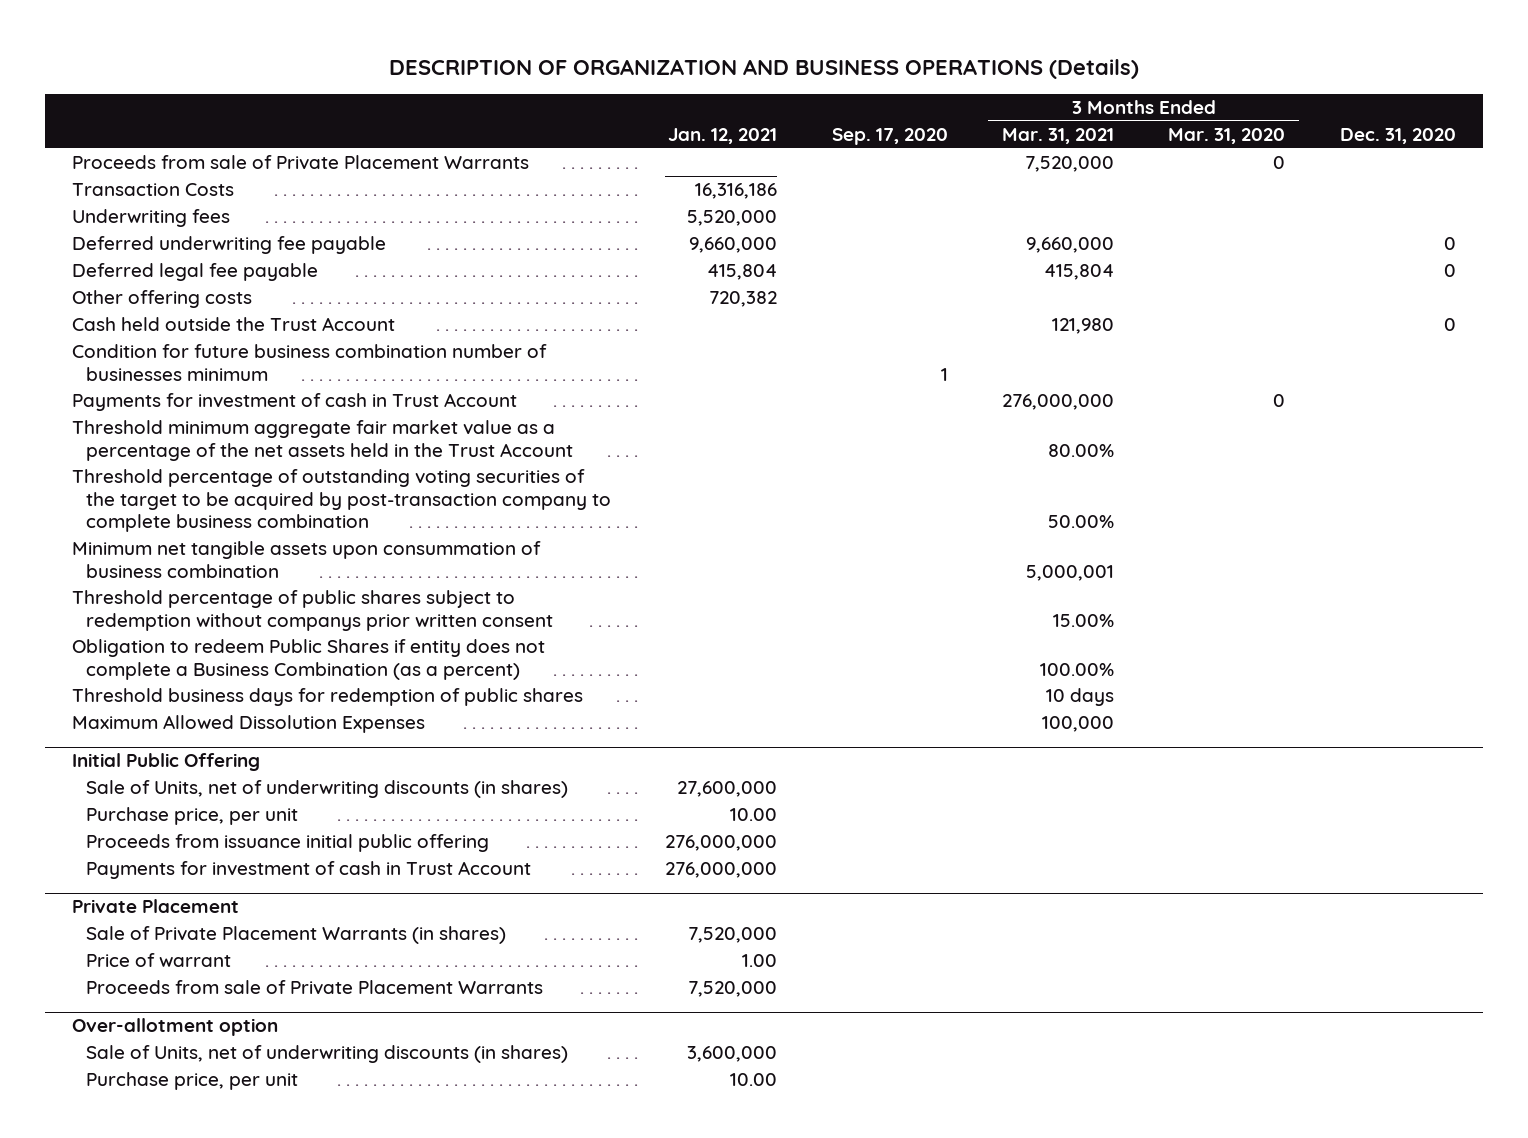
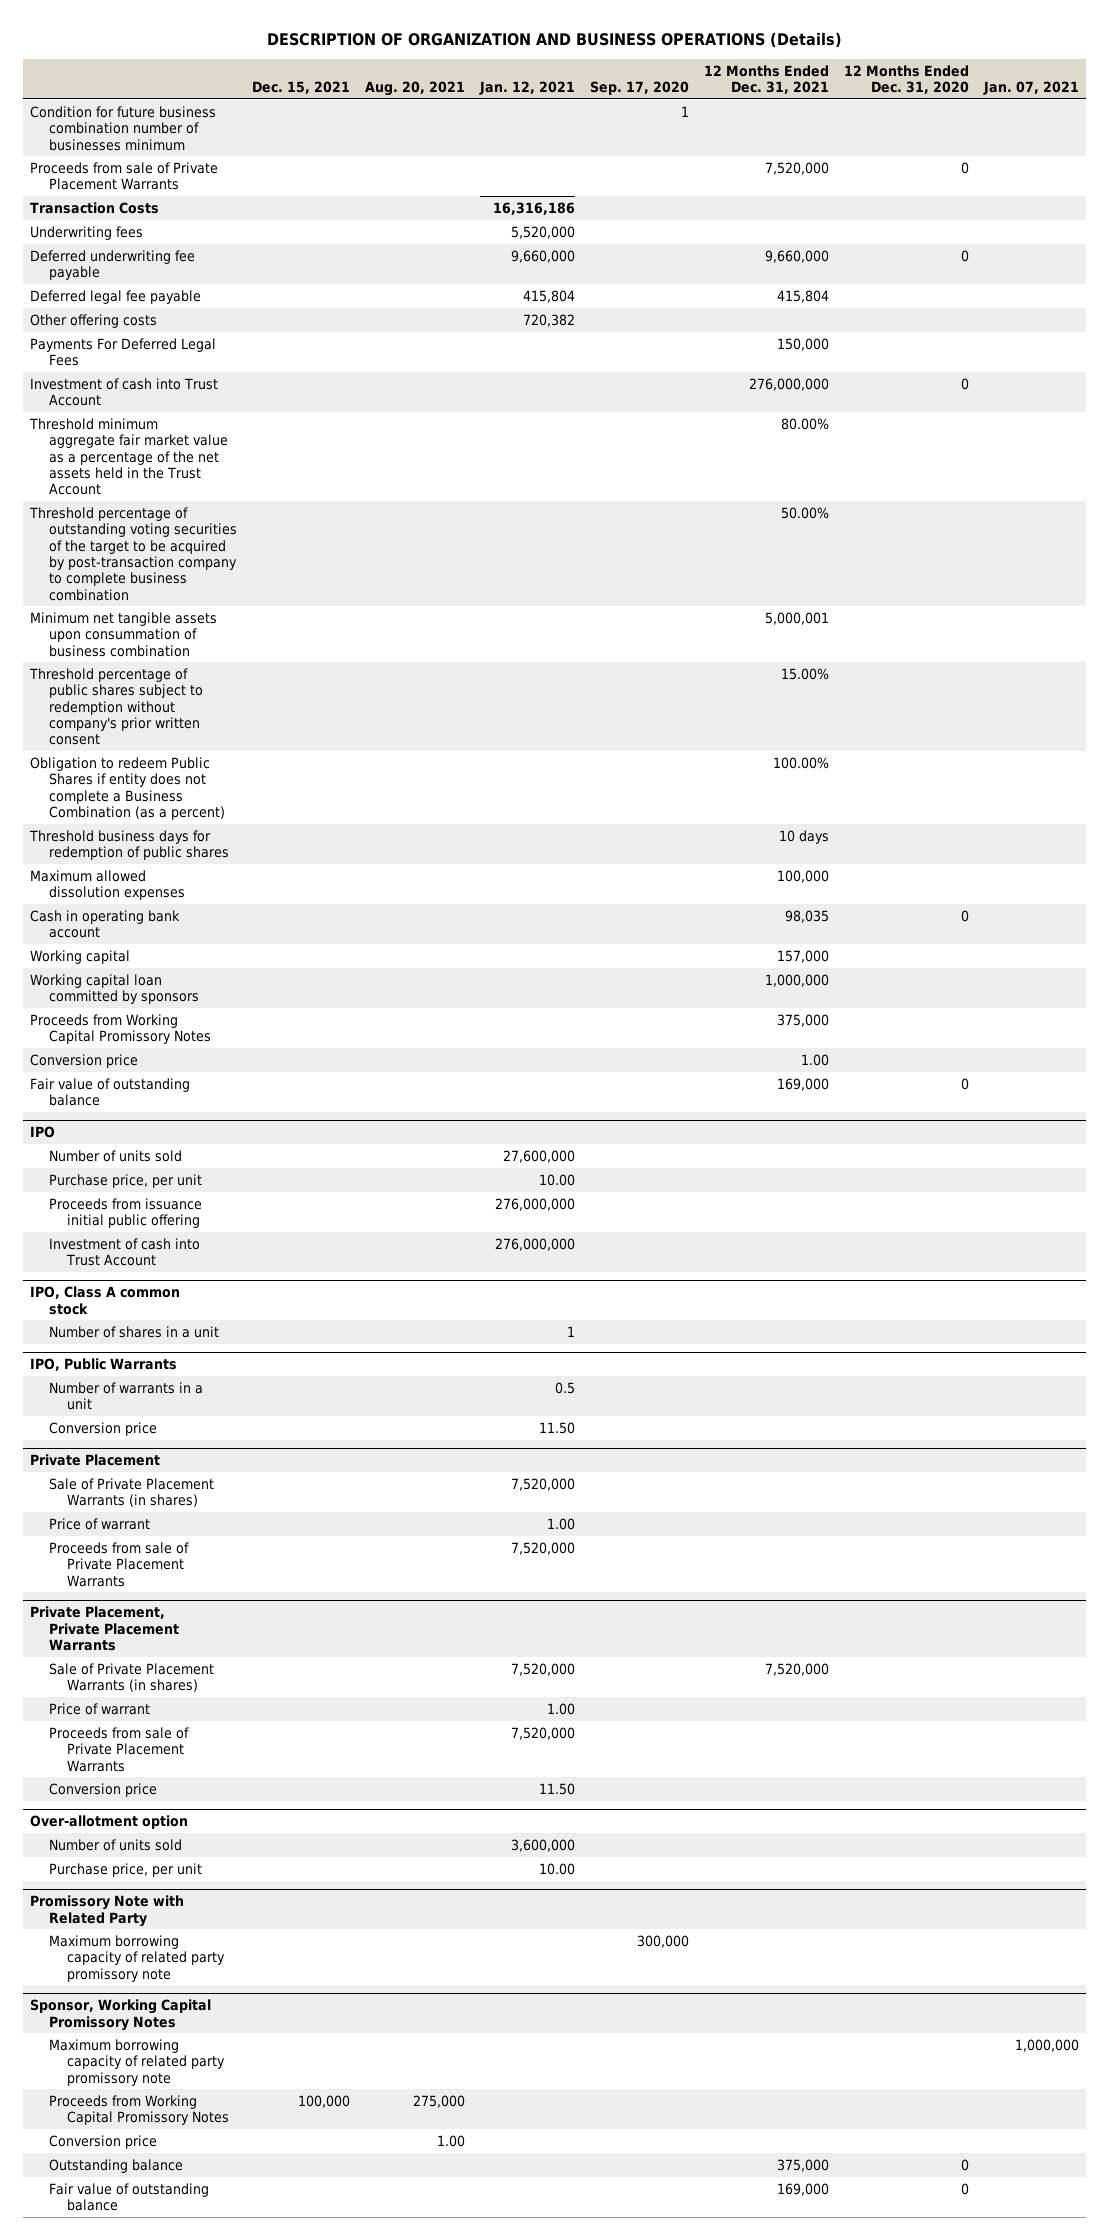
- | Jan. 12, 2021 | Sep. 17, 2020 | 3 Months Ended Mar. 31, 2021 | 3 Months Ended Mar. 31, 2020 | Dec. 31, 2020
+ | Dec. 15, 2021 | Aug. 20, 2021 | Jan. 12, 2021 | Sep. 17, 2020 | 12 Months Ended Dec. 31, 2021 | 12 Months Ended Dec. 31, 2020 | Jan. 07, 2021
moved up: Condition for future business combination number of businesses minimum | | | | 1 | | |
- Cash held outside the Trust Account | | | 121,980 | | 0
- Payments for investment of cash in Trust Account | | | 276,000,000 | 0 |
+ Payments For Deferred Legal Fees | | | | | 150,000 | |
+ Investment of cash into Trust Account | | | | | 276,000,000 | 0 |
- Threshold percentage of public shares subject to redemption without companys prior written consent | | | 15.00% | |
+ Threshold percentage of public shares subject to redemption without company's prior written consent | | | | | 15.00% | |
- Maximum Allowed Dissolution Expenses | | | 100,000 | |
- Initial Public Offering
- Sale of Units, net of underwriting discounts (in shares) | 27,600,000 | | | |
+ Maximum allowed dissolution expenses | | | | | 100,000 | |
+ Cash in operating bank account | | | | | 98,035 | 0 |
+ Working capital | | | | | 157,000 | |
+ Working capital loan committed by sponsors | | | | | 1,000,000 | |
+ Proceeds from Working Capital Promissory Notes | | | | | 375,000 | |
+ Conversion price | | | | | 1.00 | |
+ Fair value of outstanding balance | | | | | 169,000 | 0 |
+ IPO
+ Number of units sold | | | 27,600,000 | | | |
- Payments for investment of cash in Trust Account | 276,000,000 | | | |
+ Investment of cash into Trust Account | | | 276,000,000 | | | |
+ IPO, Class A common stock
+ Number of shares in a unit | | | 1 | | | |
+ IPO, Public Warrants
+ Number of warrants in a unit | | | 0.5 | | | |
+ Conversion price | | | 11.50 | | | |
+ Private Placement, Private Placement Warrants
+ Sale of Private Placement Warrants (in shares) | | | 7,520,000 | | 7,520,000 | |
+ Price of warrant | | | 1.00 | | | |
+ Proceeds from sale of Private Placement Warrants | | | 7,520,000 | | | |
+ Conversion price | | | 11.50 | | | |
@ Over-allotment option
- Sale of Units, net of underwriting discounts (in shares) | 3,600,000 | | | |
+ Number of units sold | | | 3,600,000 | | | |
+ Promissory Note with Related Party
+ Maximum borrowing capacity of related party promissory note | | | | 300,000 | | |
+ Sponsor, Working Capital Promissory Notes
+ Maximum borrowing capacity of related party promissory note | | | | | | | 1,000,000
+ Proceeds from Working Capital Promissory Notes | 100,000 | 275,000 | | | | |
+ Conversion price | | 1.00 | | | | |
+ Outstanding balance | | | | | 375,000 | 0 |
+ Fair value of outstanding balance | | | | | 169,000 | 0 |

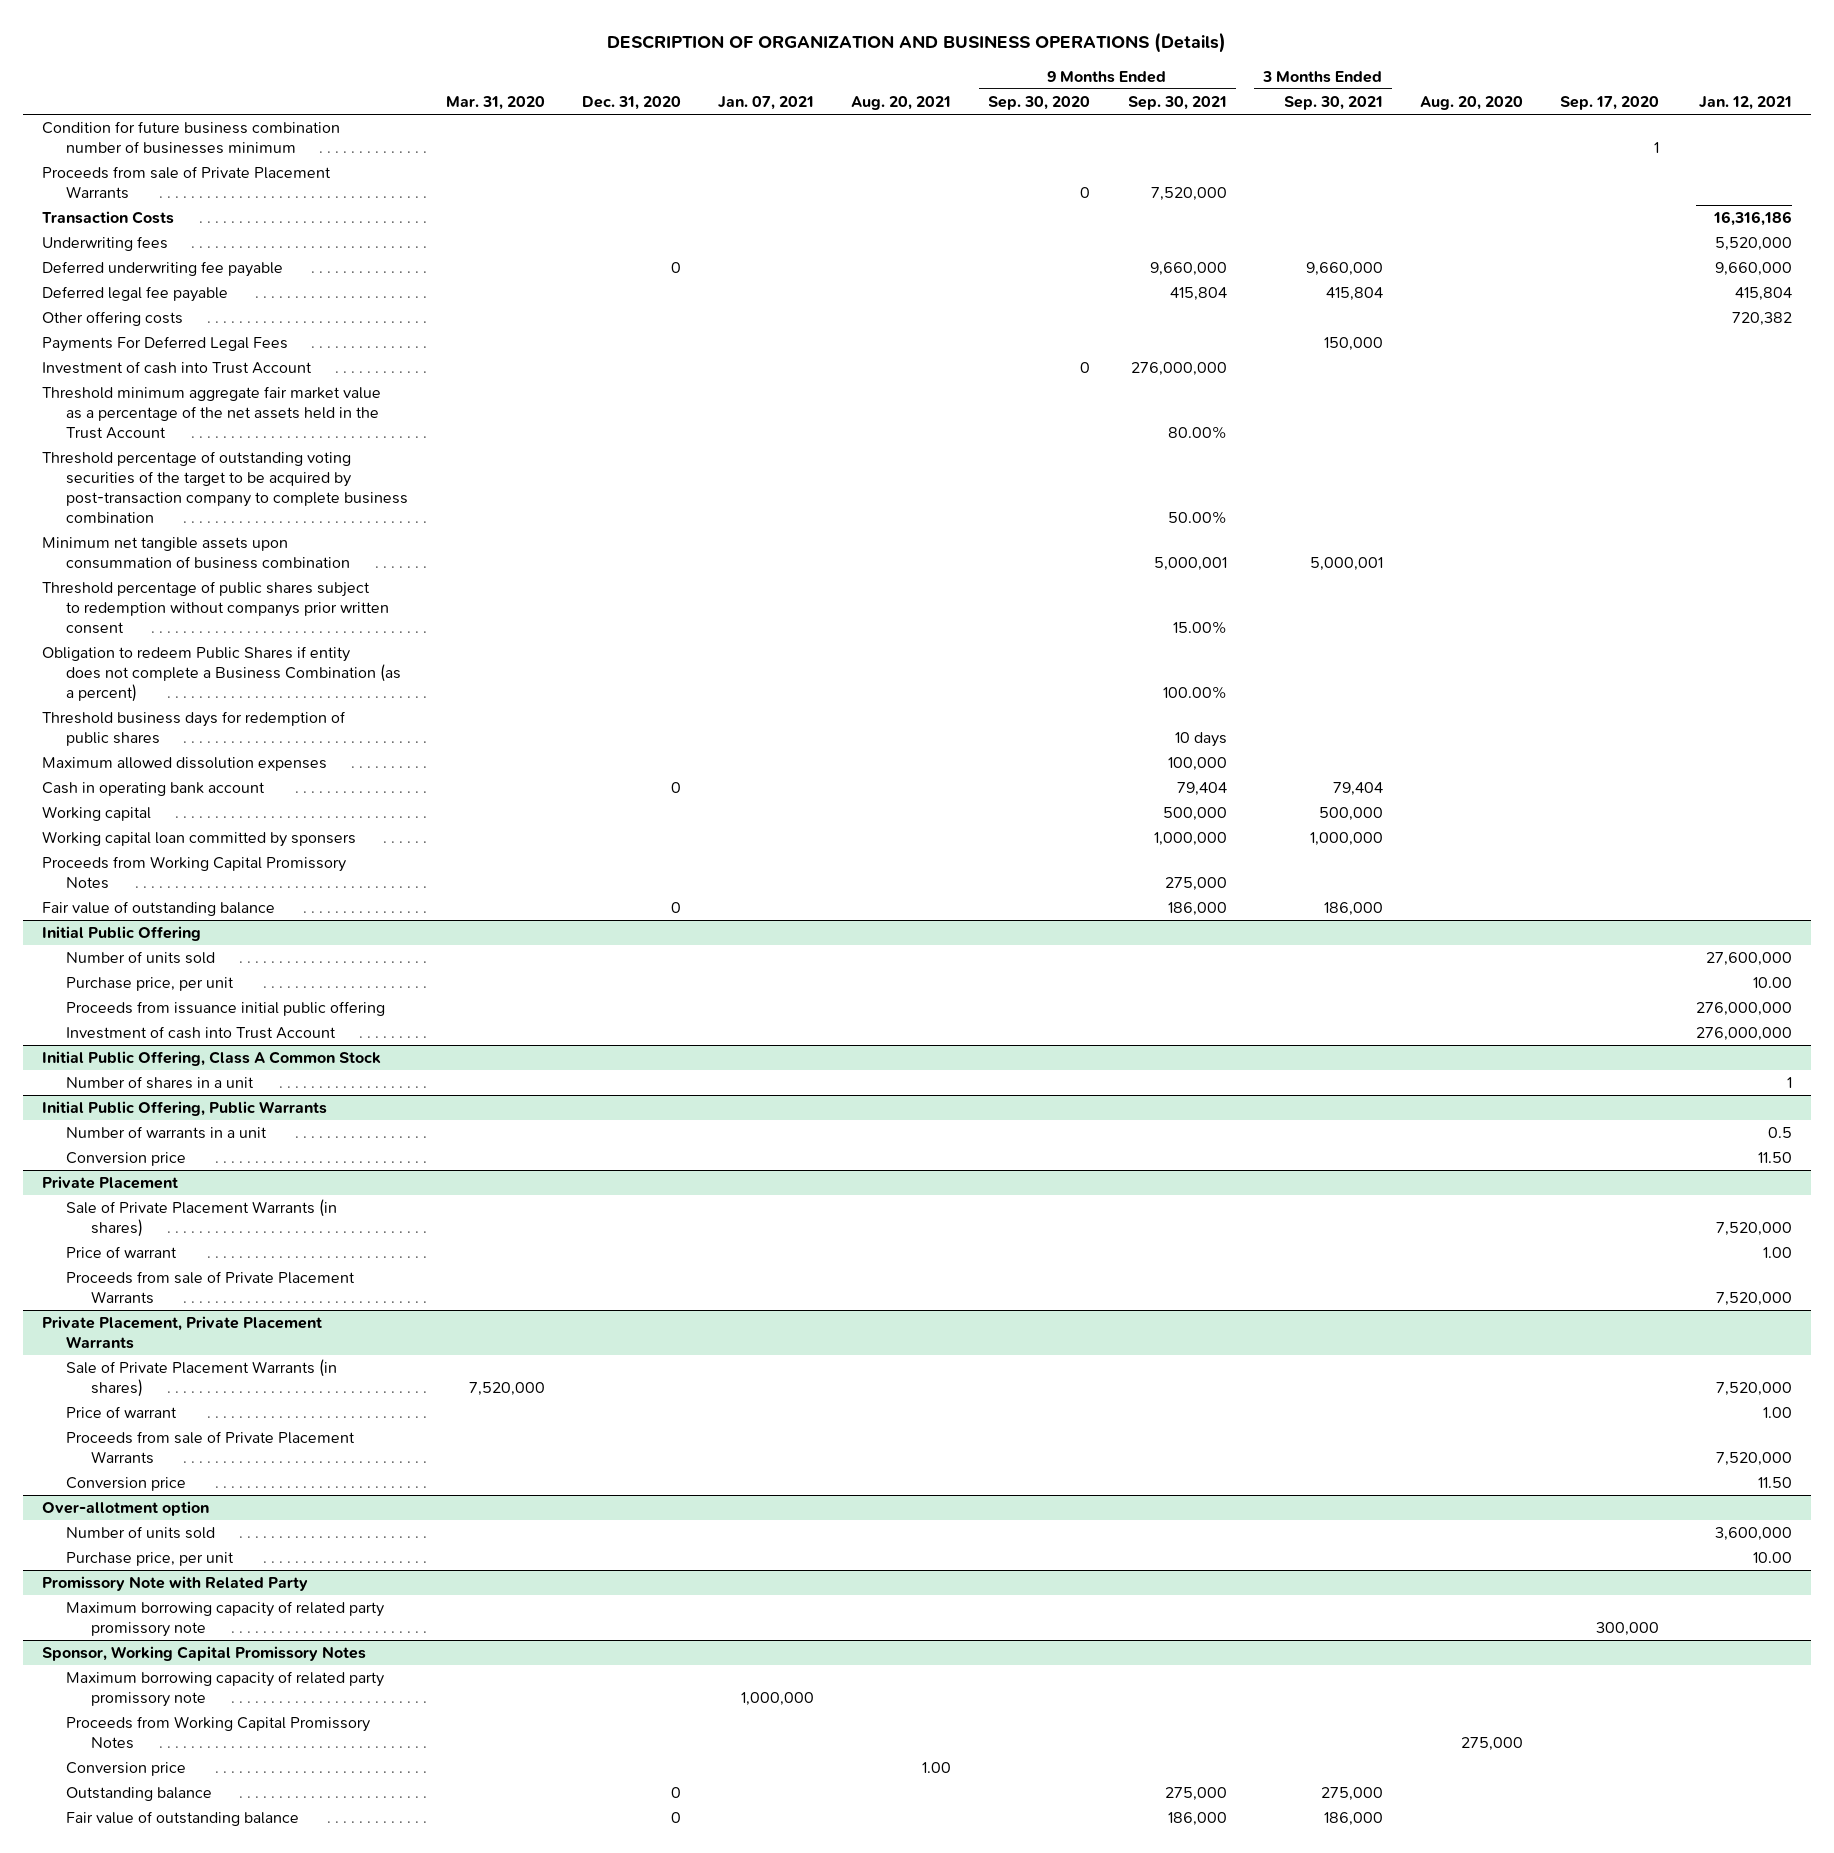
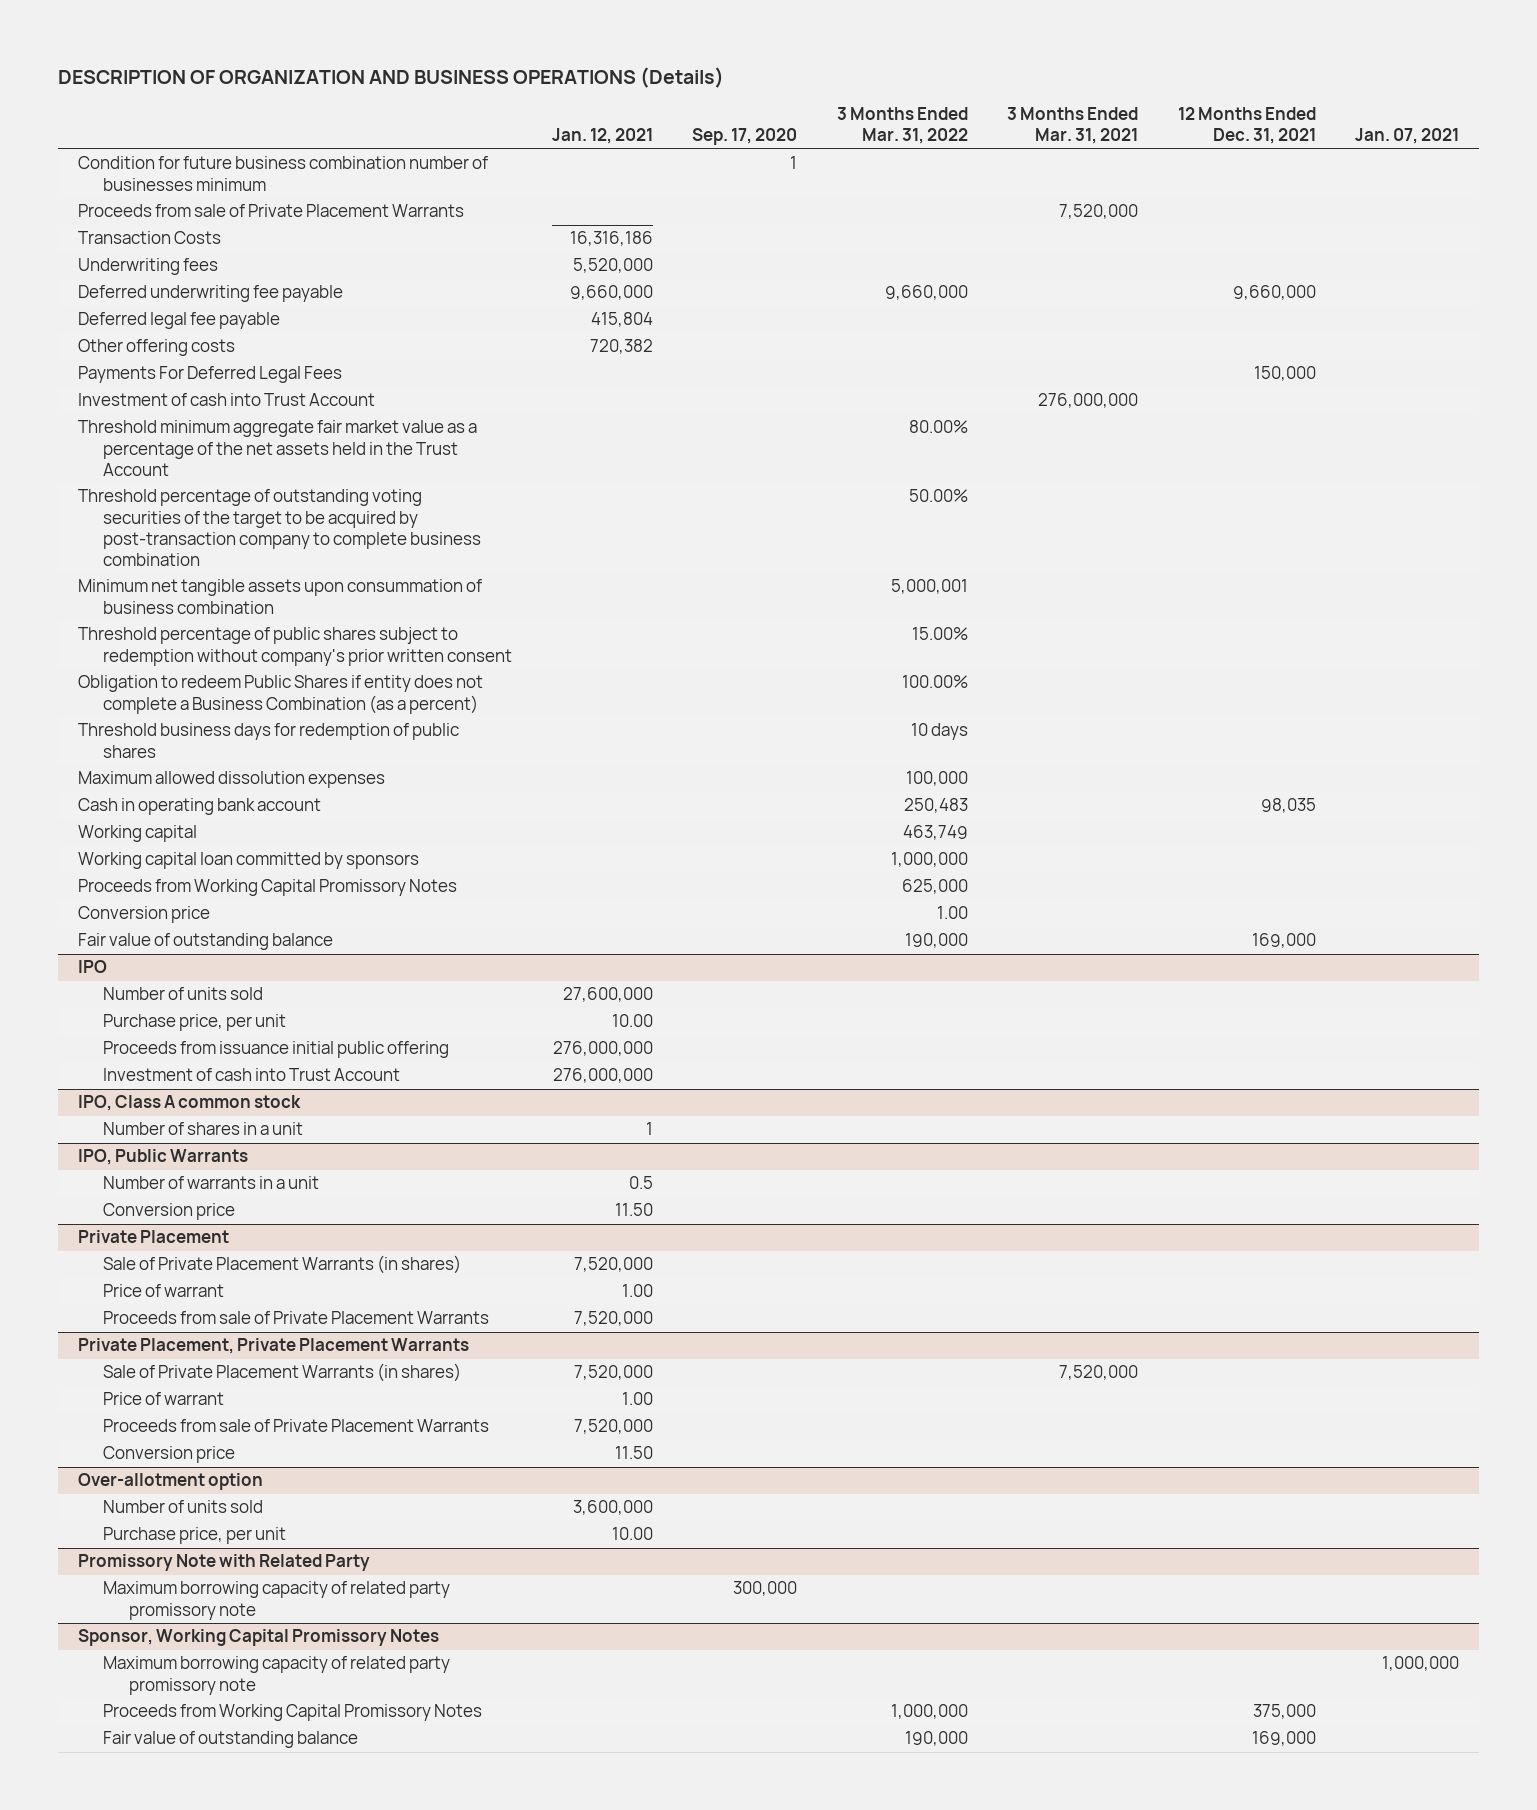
- | Mar. 31, 2020 | Dec. 31, 2020 | Jan. 07, 2021 | Aug. 20, 2021 | 9 Months Ended Sep. 30, 2020 | 9 Months Ended Sep. 30, 2021 | 3 Months Ended Sep. 30, 2021 | Aug. 20, 2020 | Sep. 17, 2020 | Jan. 12, 2021
+ | Jan. 12, 2021 | Sep. 17, 2020 | 3 Months Ended Mar. 31, 2022 | 3 Months Ended Mar. 31, 2021 | 12 Months Ended Dec. 31, 2021 | Jan. 07, 2021
- Threshold percentage of public shares subject to redemption without companys prior written consent | | | | | | 15.00% | | | |
+ Threshold percentage of public shares subject to redemption without company's prior written consent | | | 15.00% | | |
- Working capital loan committed by sponsers | | | | | | 1,000,000 | 1,000,000 | | |
+ Working capital loan committed by sponsors | | | 1,000,000 | | |
+ Conversion price | | | 1.00 | | |
- Initial Public Offering
+ IPO
- Initial Public Offering, Class A Common Stock
+ IPO, Class A common stock
- Initial Public Offering, Public Warrants
+ IPO, Public Warrants
@ Sponsor, Working Capital Promissory Notes
- Conversion price | | | | 1.00 | | | | | |
- Outstanding balance | | 0 | | | | 275,000 | 275,000 | | |

